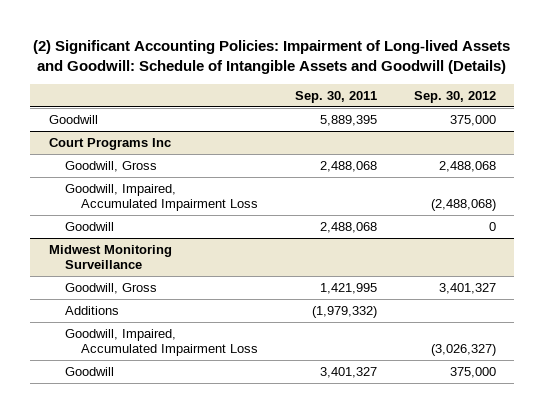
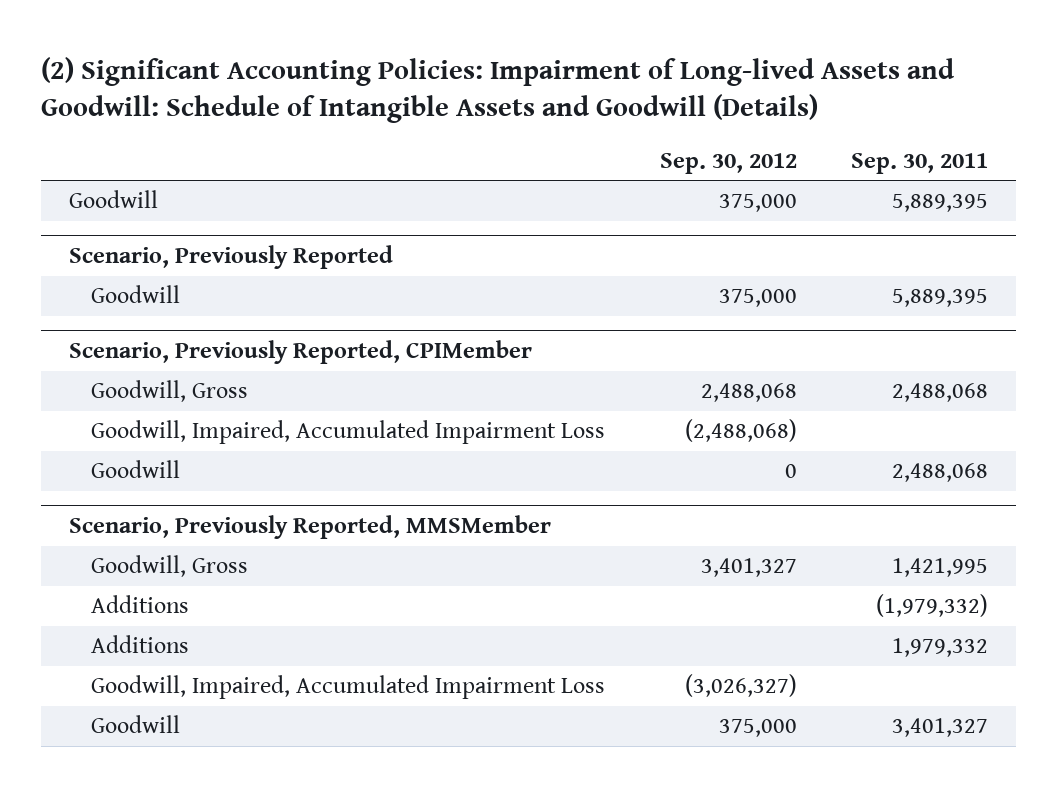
- | Sep. 30, 2011 | Sep. 30, 2012
+ | Sep. 30, 2012 | Sep. 30, 2011
- Court Programs Inc
+ Scenario, Previously Reported
+ Goodwill | 375,000 | 5,889,395
+ Scenario, Previously Reported, CPIMember
- Midwest Monitoring Surveillance
+ Scenario, Previously Reported, MMSMember
+ Additions | | 1,979,332

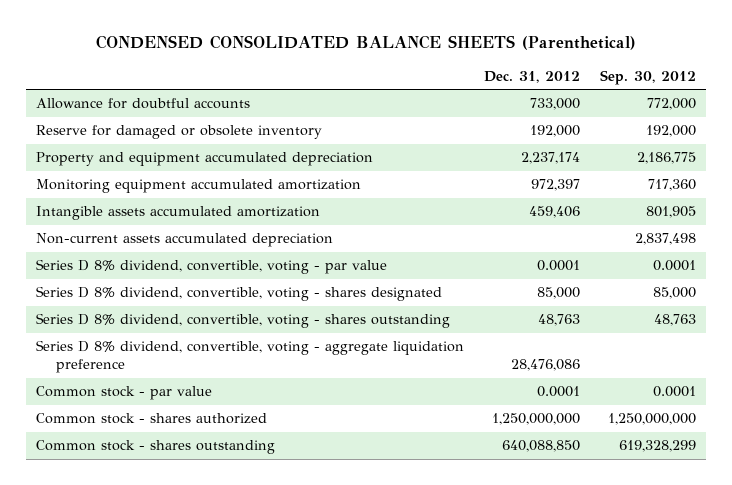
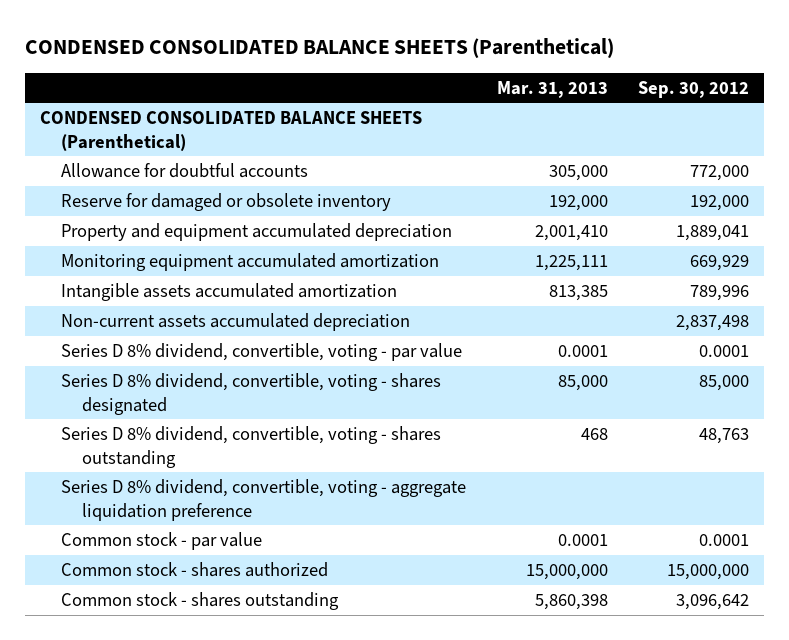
- | Dec. 31, 2012 | Sep. 30, 2012
+ | Mar. 31, 2013 | Sep. 30, 2012
+ CONDENSED CONSOLIDATED BALANCE SHEETS (Parenthetical)
- Property and equipment accumulated depreciation | 2,237,174 | 2,186,775
- Monitoring equipment accumulated amortization | 972,397 | 717,360
- Intangible assets accumulated amortization | 459,406 | 801,905
+ Property and equipment accumulated depreciation | 2,001,410 | 1,889,041
+ Monitoring equipment accumulated amortization | 1,225,111 | 669,929
+ Intangible assets accumulated amortization | 813,385 | 789,996
- Common stock - shares authorized | 1,250,000,000 | 1,250,000,000
- Common stock - shares outstanding | 640,088,850 | 619,328,299
+ Common stock - shares authorized | 15,000,000 | 15,000,000
+ Common stock - shares outstanding | 5,860,398 | 3,096,642

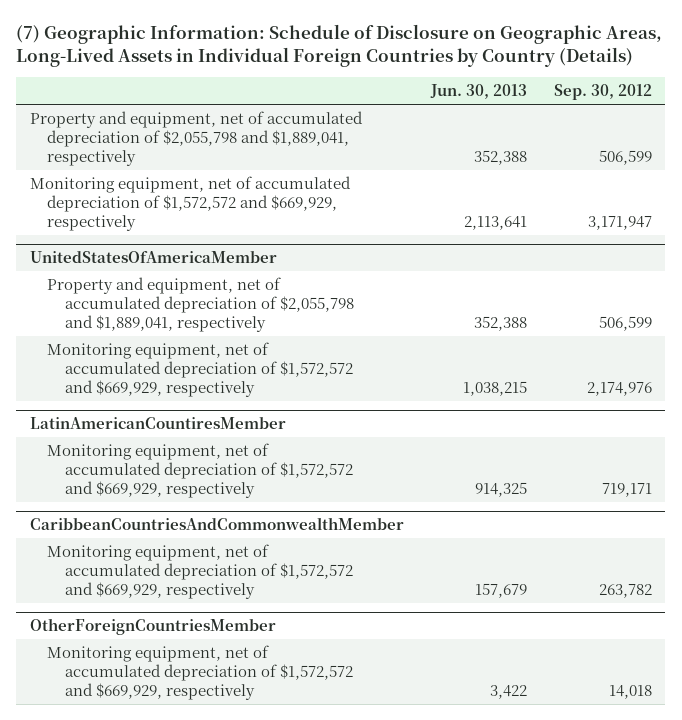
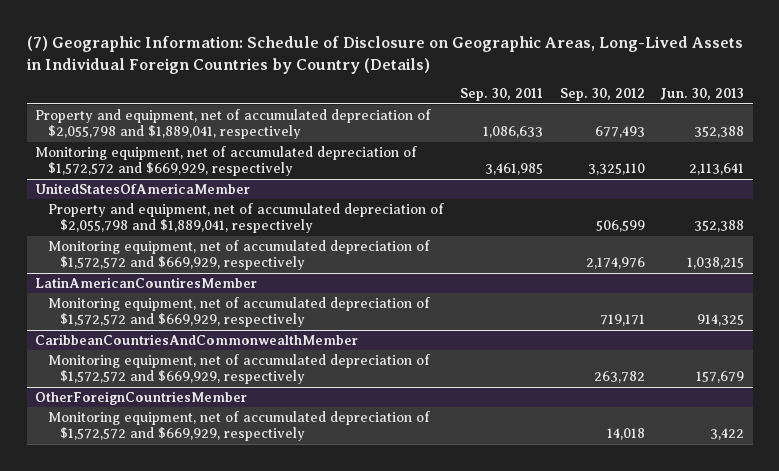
- | Jun. 30, 2013 | Sep. 30, 2012
+ | Sep. 30, 2011 | Sep. 30, 2012 | Jun. 30, 2013
- Property and equipment, net of accumulated depreciation of $2,055,798 and $1,889,041, respectively | 352,388 | 506,599
- Monitoring equipment, net of accumulated depreciation of $1,572,572 and $669,929, respectively | 2,113,641 | 3,171,947
+ Property and equipment, net of accumulated depreciation of $2,055,798 and $1,889,041, respectively | 1,086,633 | 677,493 | 352,388
+ Monitoring equipment, net of accumulated depreciation of $1,572,572 and $669,929, respectively | 3,461,985 | 3,325,110 | 2,113,641

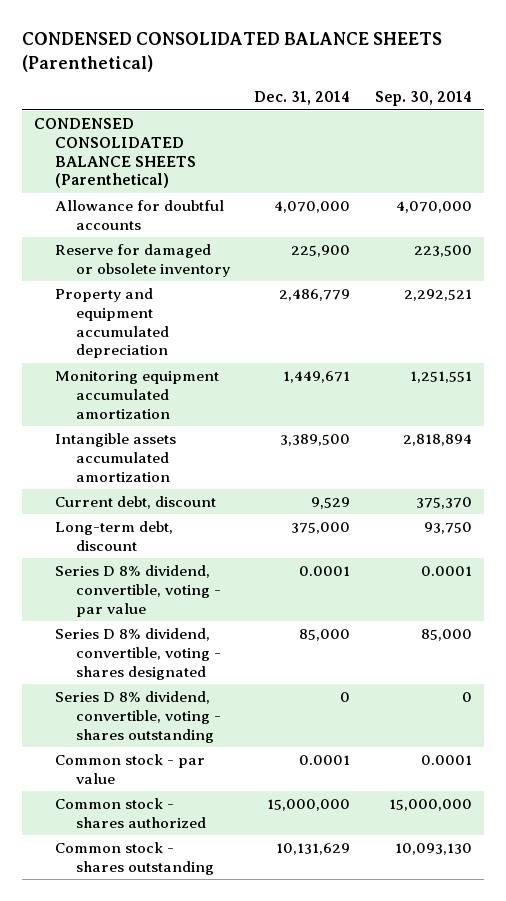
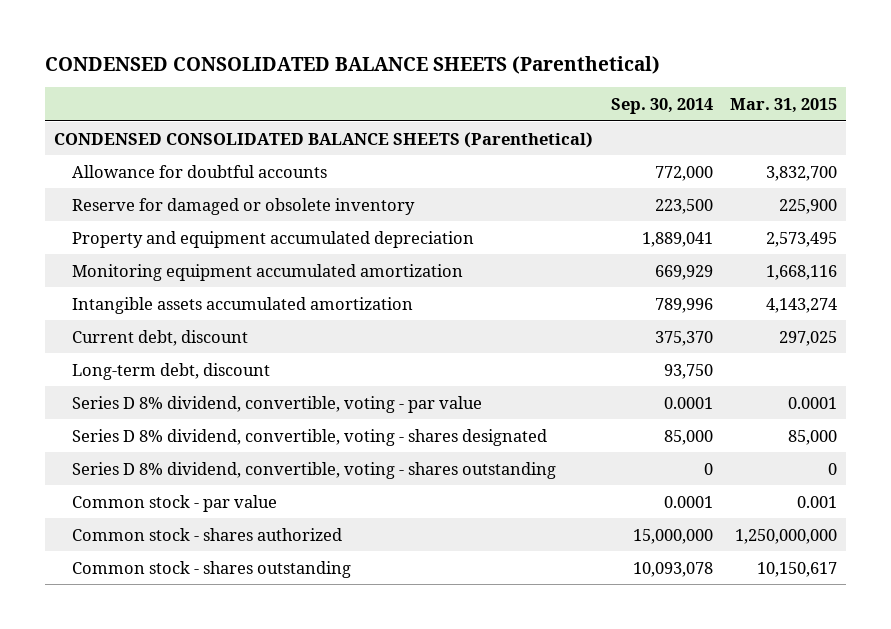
- | Dec. 31, 2014 | Sep. 30, 2014
+ | Sep. 30, 2014 | Mar. 31, 2015
- Allowance for doubtful accounts | 4,070,000 | 4,070,000
+ Allowance for doubtful accounts | 772,000 | 3,832,700
- Property and equipment accumulated depreciation | 2,486,779 | 2,292,521
- Monitoring equipment accumulated amortization | 1,449,671 | 1,251,551
- Intangible assets accumulated amortization | 3,389,500 | 2,818,894
+ Property and equipment accumulated depreciation | 1,889,041 | 2,573,495
+ Monitoring equipment accumulated amortization | 669,929 | 1,668,116
+ Intangible assets accumulated amortization | 789,996 | 4,143,274
- Common stock - shares outstanding | 10,131,629 | 10,093,130
+ Common stock - shares outstanding | 10,093,078 | 10,150,617

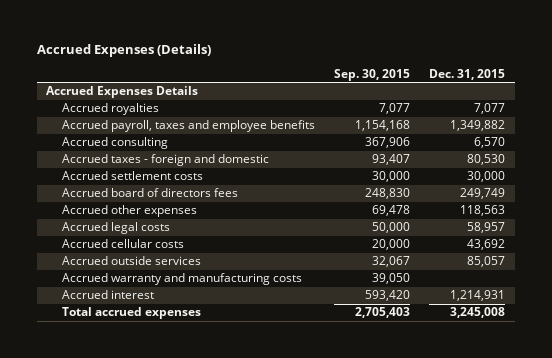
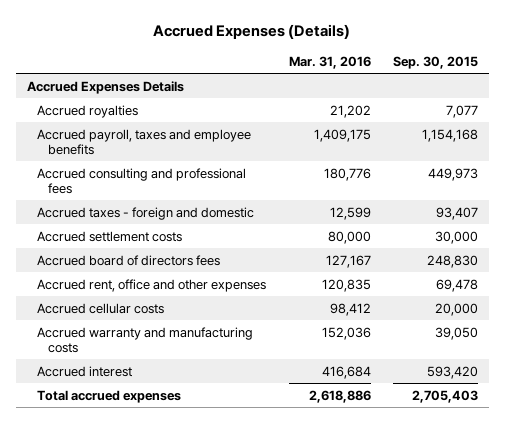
- | Sep. 30, 2015 | Dec. 31, 2015
+ | Mar. 31, 2016 | Sep. 30, 2015
- Accrued consulting | 367,906 | 6,570
+ Accrued consulting and professional fees | 180,776 | 449,973
- Accrued other expenses | 69,478 | 118,563
- Accrued legal costs | 50,000 | 58,957
+ Accrued rent, office and other expenses | 120,835 | 69,478
- Accrued outside services | 32,067 | 85,057

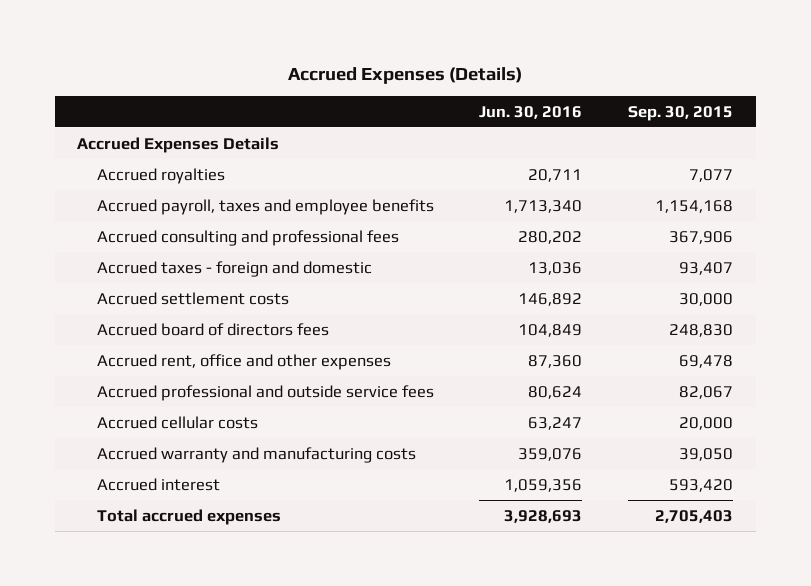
- | Mar. 31, 2016 | Sep. 30, 2015
+ | Jun. 30, 2016 | Sep. 30, 2015
- Accrued consulting and professional fees | 180,776 | 449,973
+ Accrued consulting and professional fees | 280,202 | 367,906
+ Accrued professional and outside service fees | 80,624 | 82,067

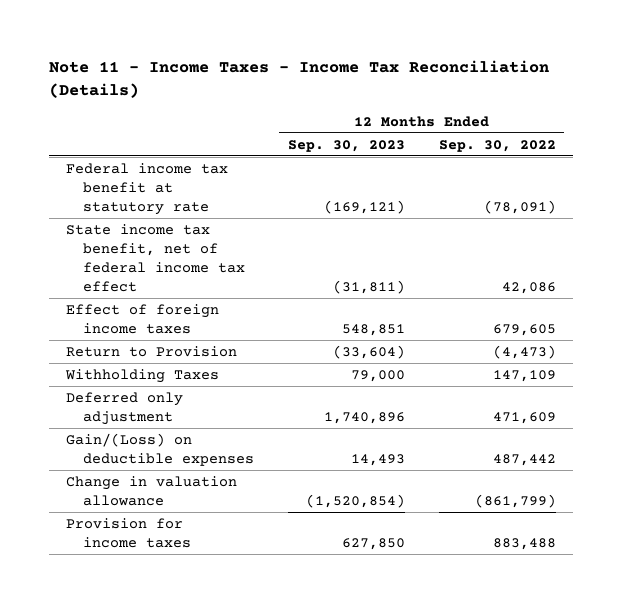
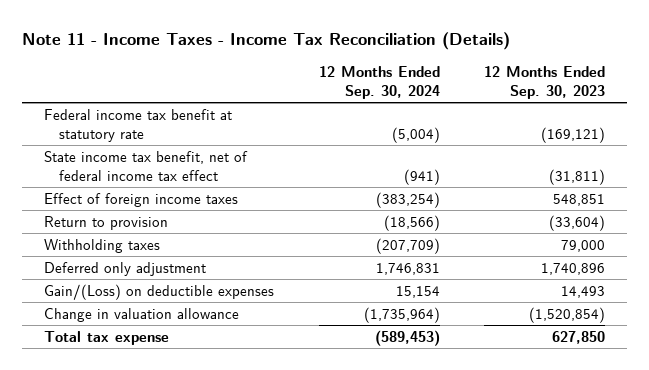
- | 12 Months Ended Sep. 30, 2023 | 12 Months Ended Sep. 30, 2022
+ | 12 Months Ended Sep. 30, 2024 | 12 Months Ended Sep. 30, 2023
- Return to Provision | (33,604) | (4,473)
- Withholding Taxes | 79,000 | 147,109
+ Return to provision | (18,566) | (33,604)
+ Withholding taxes | (207,709) | 79,000
- Provision for income taxes | 627,850 | 883,488
+ Total tax expense | (589,453) | 627,850

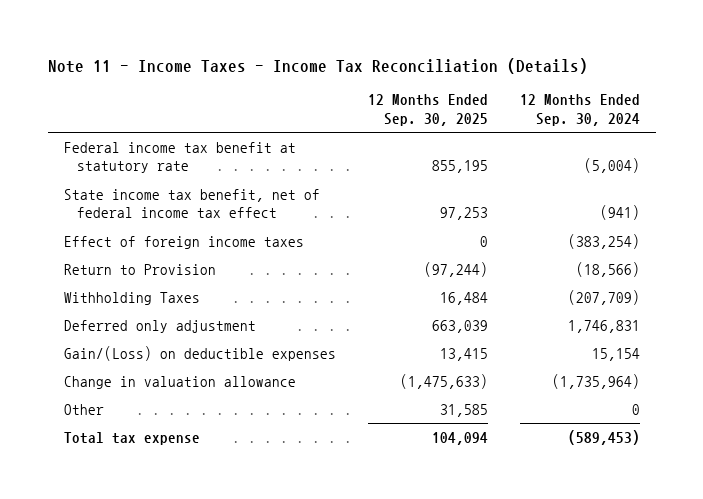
- | 12 Months Ended Sep. 30, 2024 | 12 Months Ended Sep. 30, 2023
+ | 12 Months Ended Sep. 30, 2025 | 12 Months Ended Sep. 30, 2024
- Return to provision | (18,566) | (33,604)
- Withholding taxes | (207,709) | 79,000
+ Return to Provision | (97,244) | (18,566)
+ Withholding Taxes | 16,484 | (207,709)
+ Other | 31,585 | 0

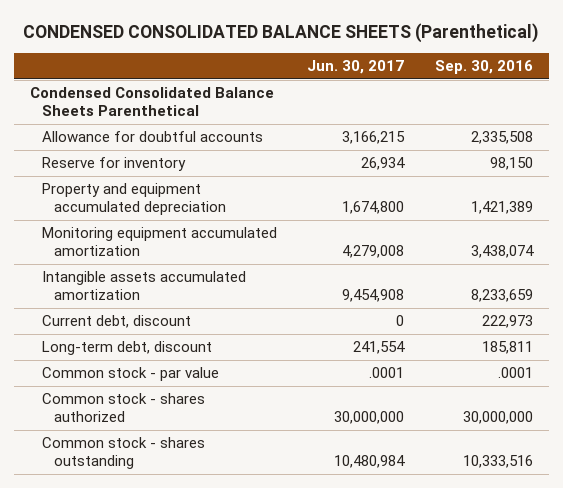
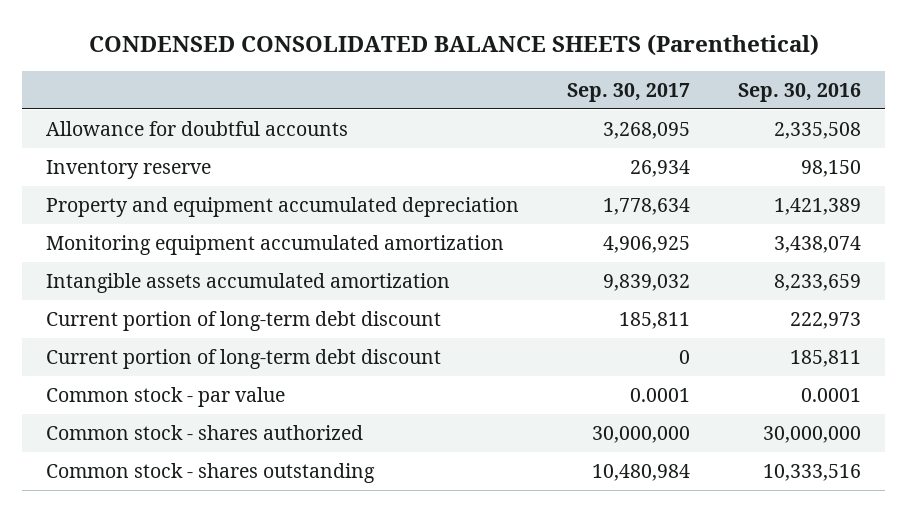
- | Jun. 30, 2017 | Sep. 30, 2016
+ | Sep. 30, 2017 | Sep. 30, 2016
- Condensed Consolidated Balance Sheets Parenthetical
- Reserve for inventory | 26,934 | 98,150
+ Inventory reserve | 26,934 | 98,150
- Current debt, discount | 0 | 222,973
- Long-term debt, discount | 241,554 | 185,811
- Common stock - par value | .0001 | .0001
+ Current portion of long-term debt discount | 185,811 | 222,973
+ Current portion of long-term debt discount | 0 | 185,811
+ Common stock - par value | 0.0001 | 0.0001

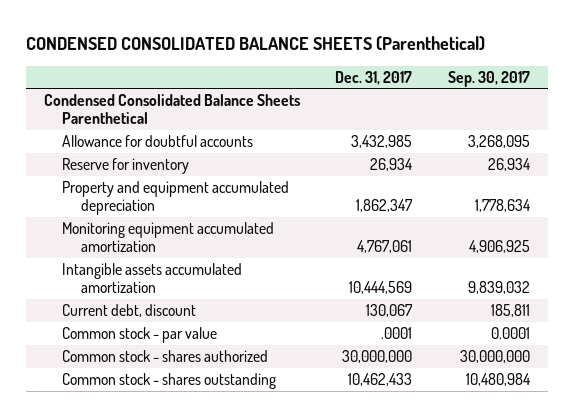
- | Sep. 30, 2017 | Sep. 30, 2016
+ | Dec. 31, 2017 | Sep. 30, 2017
+ Condensed Consolidated Balance Sheets Parenthetical
- Inventory reserve | 26,934 | 98,150
+ Reserve for inventory | 26,934 | 26,934
- Current portion of long-term debt discount | 185,811 | 222,973
- Current portion of long-term debt discount | 0 | 185,811
+ Current debt, discount | 130,067 | 185,811

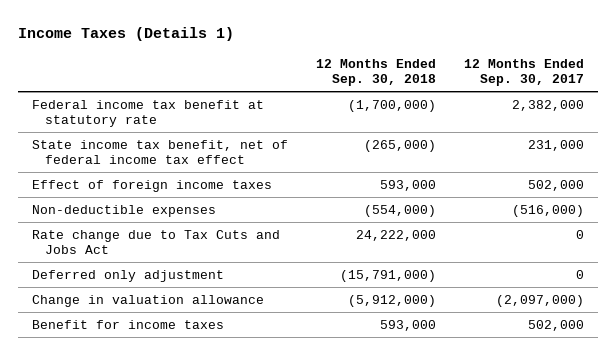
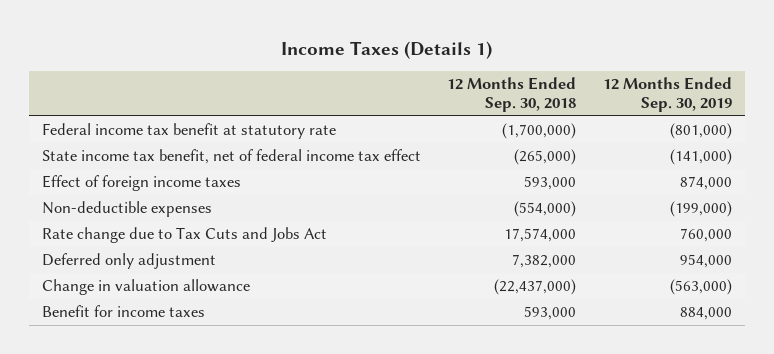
- | 12 Months Ended Sep. 30, 2018 | 12 Months Ended Sep. 30, 2017
+ | 12 Months Ended Sep. 30, 2018 | 12 Months Ended Sep. 30, 2019
- Rate change due to Tax Cuts and Jobs Act | 24,222,000 | 0
- Deferred only adjustment | (15,791,000) | 0
- Change in valuation allowance | (5,912,000) | (2,097,000)
+ Rate change due to Tax Cuts and Jobs Act | 17,574,000 | 760,000
+ Deferred only adjustment | 7,382,000 | 954,000
+ Change in valuation allowance | (22,437,000) | (563,000)

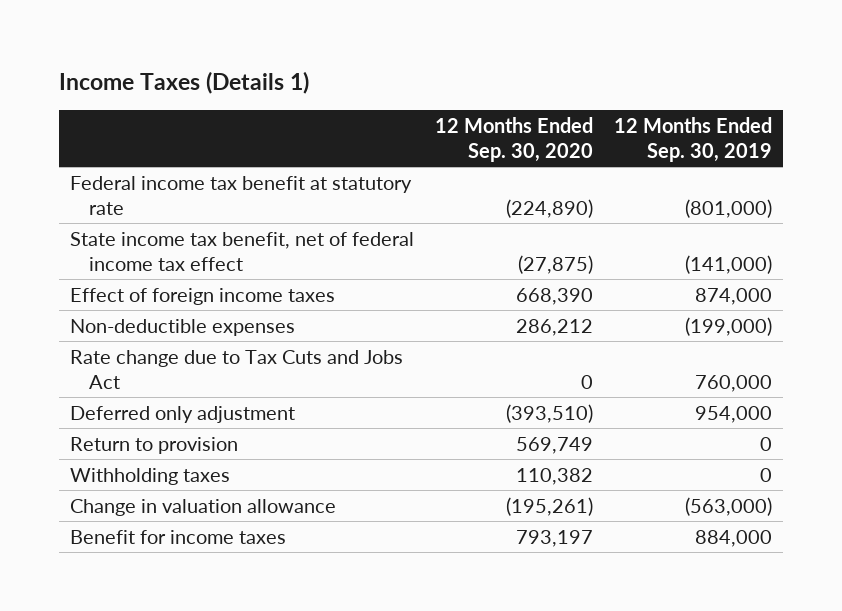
- | 12 Months Ended Sep. 30, 2018 | 12 Months Ended Sep. 30, 2019
+ | 12 Months Ended Sep. 30, 2020 | 12 Months Ended Sep. 30, 2019
+ Return to provision | 569,749 | 0
+ Withholding taxes | 110,382 | 0

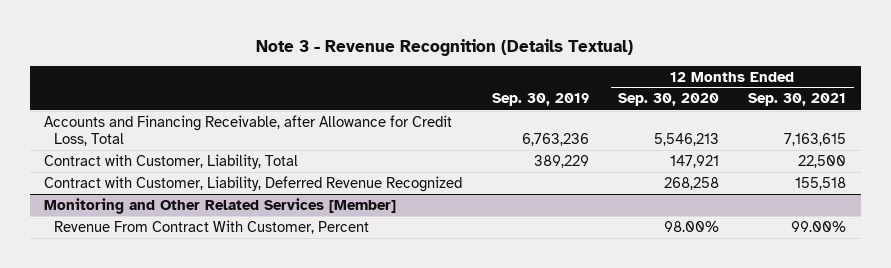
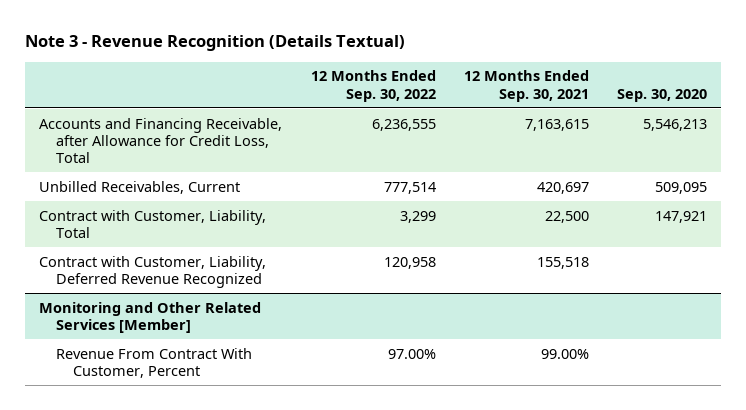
- | Sep. 30, 2019 | 12 Months Ended Sep. 30, 2020 | 12 Months Ended Sep. 30, 2021
+ | 12 Months Ended Sep. 30, 2022 | 12 Months Ended Sep. 30, 2021 | Sep. 30, 2020
+ Unbilled Receivables, Current | 777,514 | 420,697 | 509,095

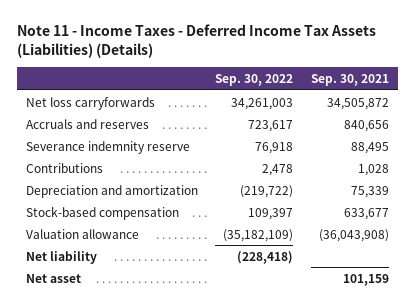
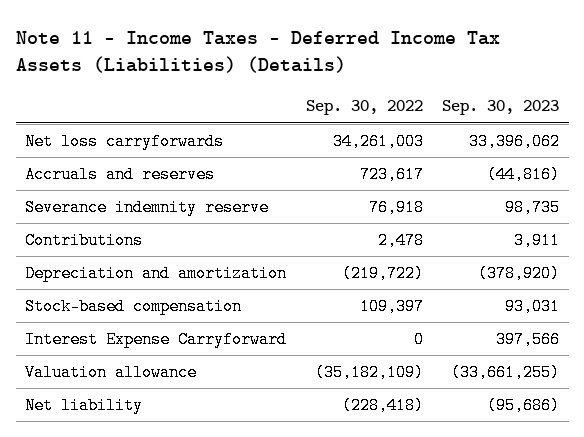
- | Sep. 30, 2022 | Sep. 30, 2021
+ | Sep. 30, 2022 | Sep. 30, 2023
+ Interest Expense Carryforward | 0 | 397,566
- Net asset | | 101,159

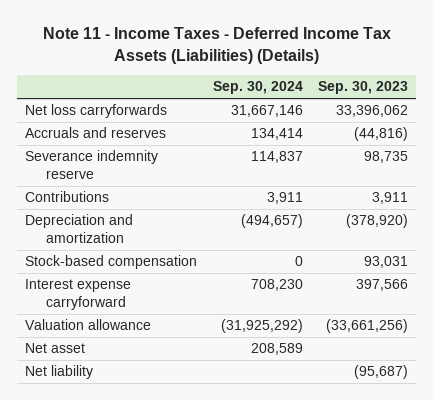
- | Sep. 30, 2022 | Sep. 30, 2023
+ | Sep. 30, 2024 | Sep. 30, 2023
- Interest Expense Carryforward | 0 | 397,566
- Valuation allowance | (35,182,109) | (33,661,255)
- Net liability | (228,418) | (95,686)
+ Interest expense carryforward | 708,230 | 397,566
+ Valuation allowance | (31,925,292) | (33,661,256)
+ Net asset | 208,589 |
+ Net liability | | (95,687)

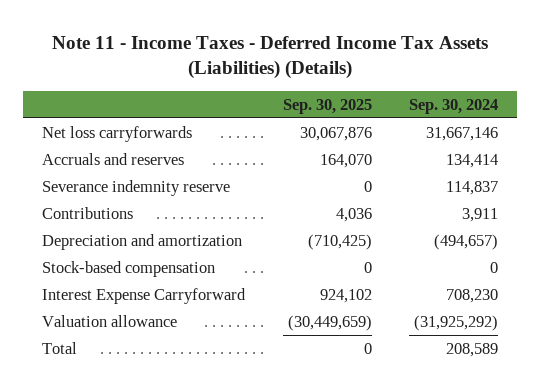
- | Sep. 30, 2024 | Sep. 30, 2023
+ | Sep. 30, 2025 | Sep. 30, 2024
- Interest expense carryforward | 708,230 | 397,566
+ Interest Expense Carryforward | 924,102 | 708,230
- Net asset | 208,589 |
- Net liability | | (95,687)
+ Total | 0 | 208,589

